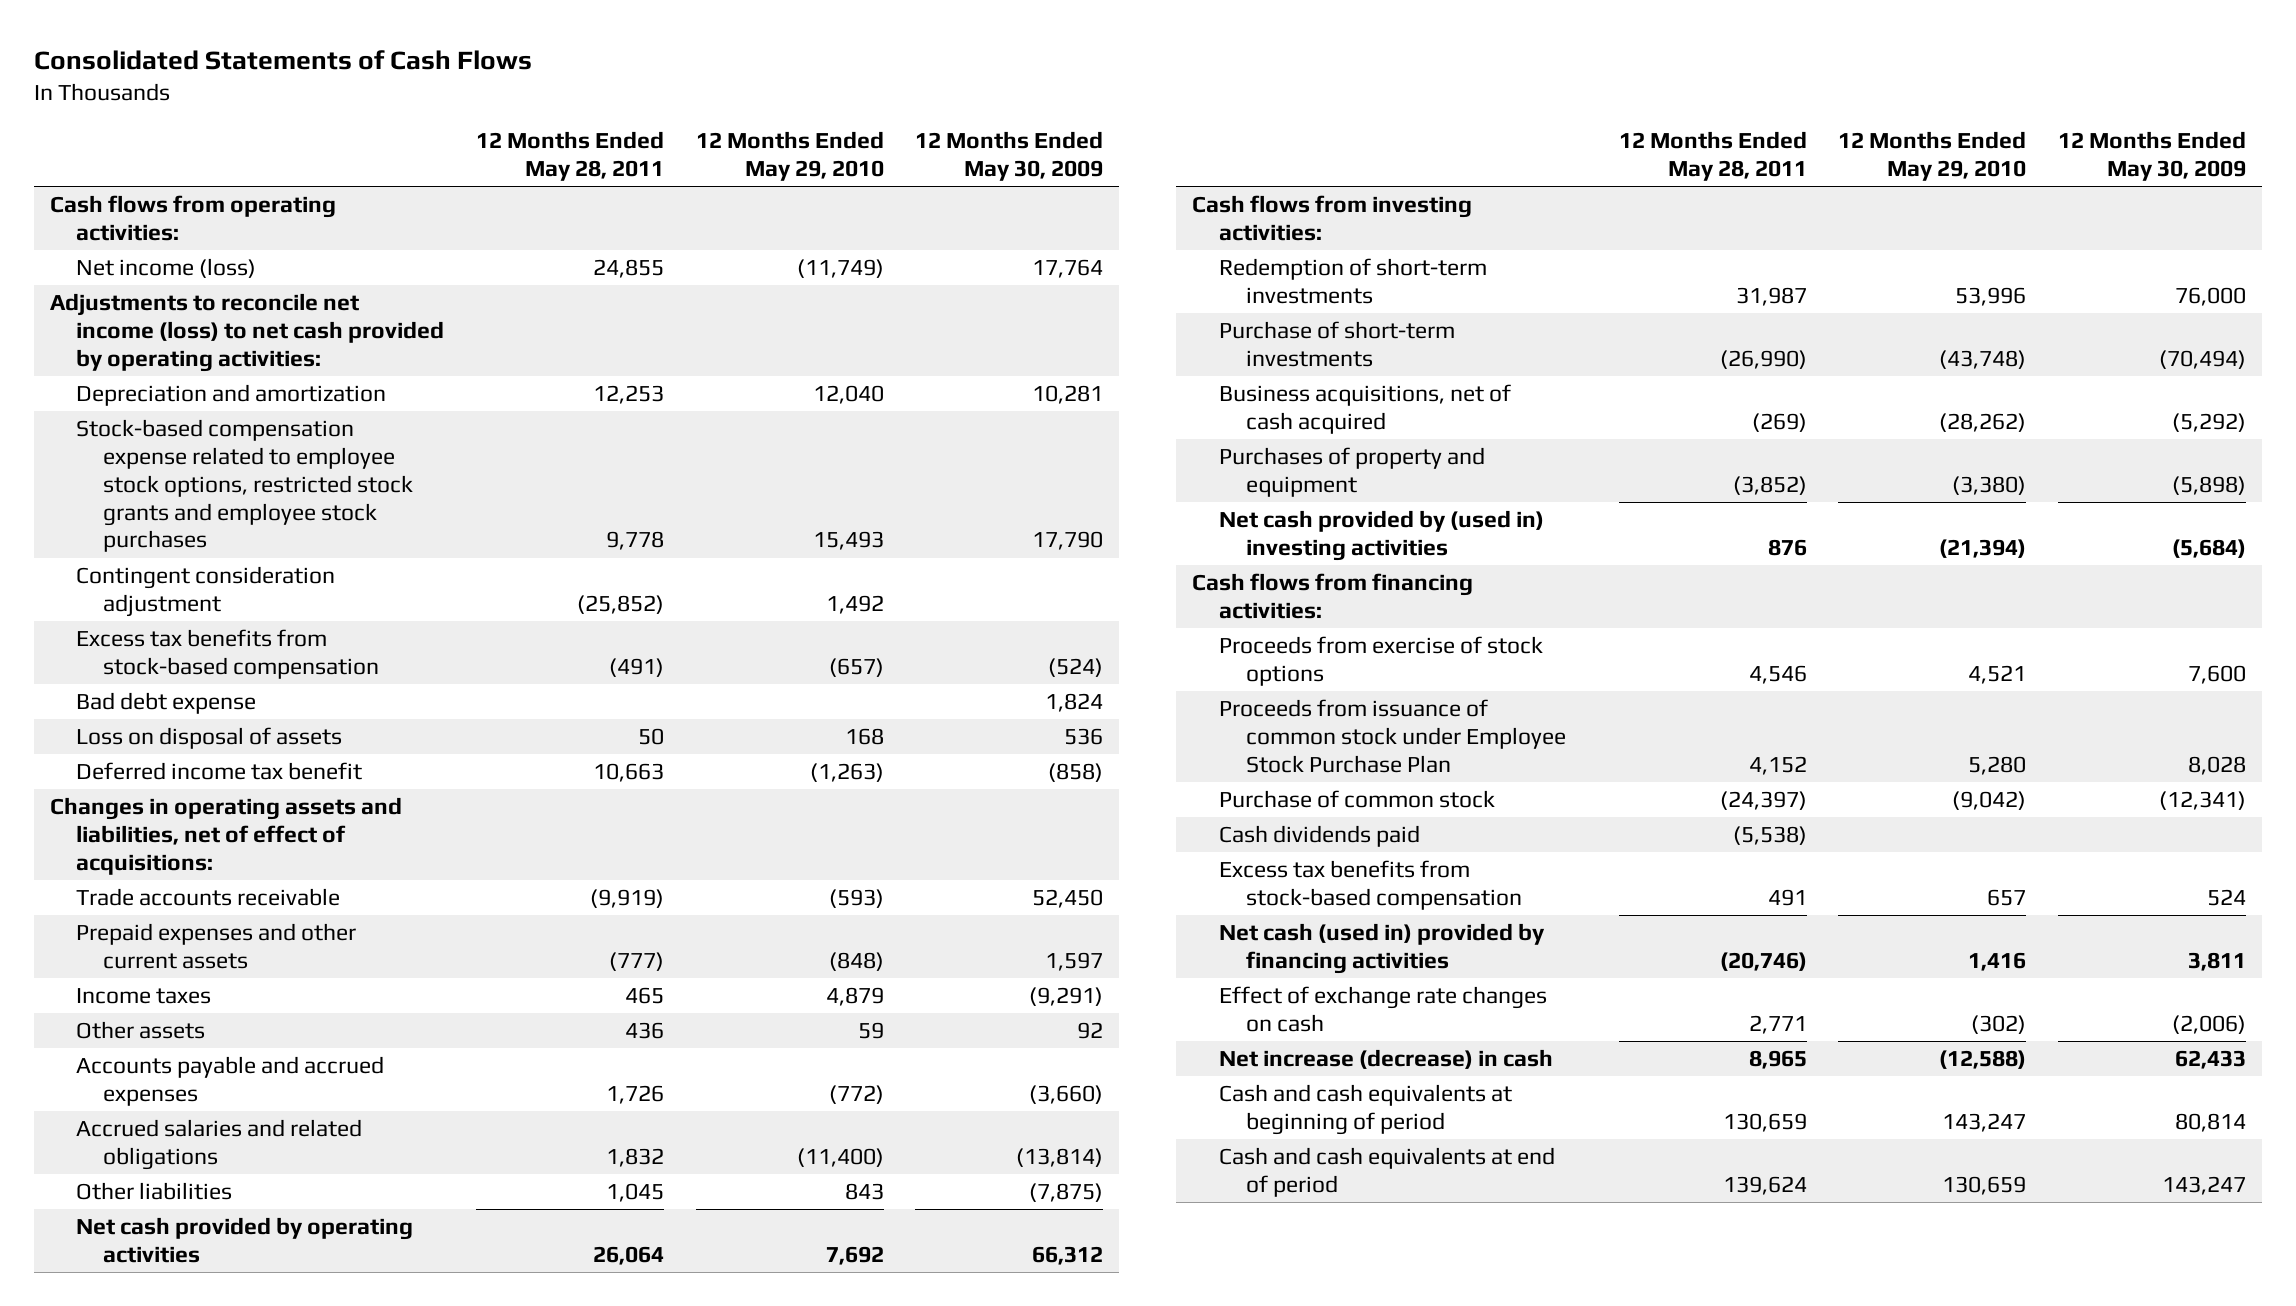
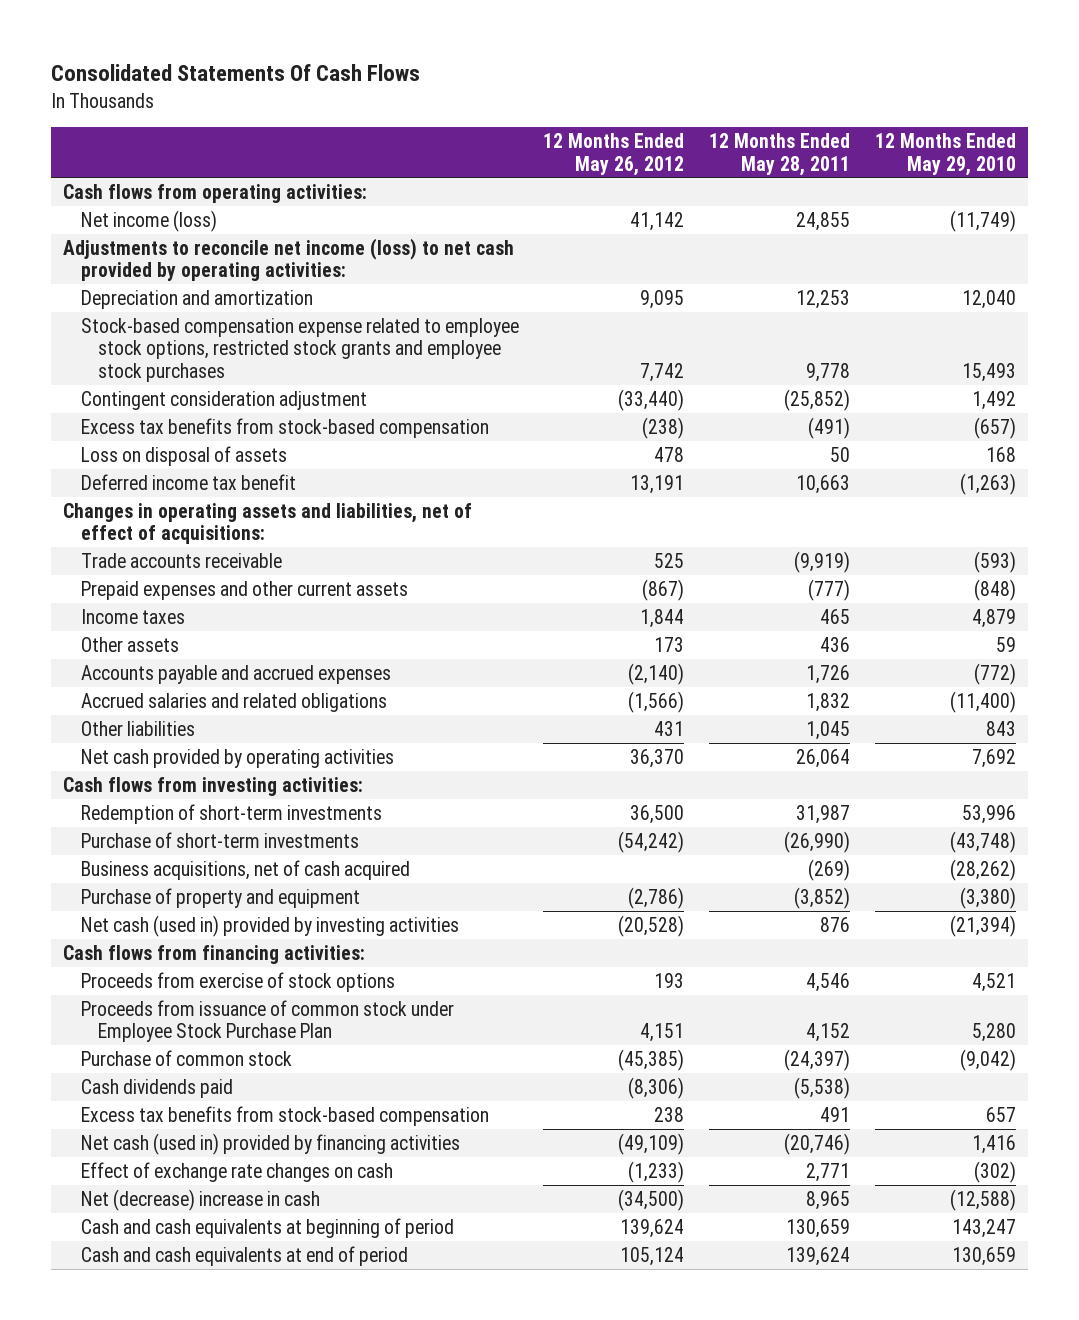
- Consolidated Statements of Cash Flows
+ Consolidated Statements Of Cash Flows
- | 12 Months Ended May 28, 2011 | 12 Months Ended May 29, 2010 | 12 Months Ended May 30, 2009
+ | 12 Months Ended May 26, 2012 | 12 Months Ended May 28, 2011 | 12 Months Ended May 29, 2010
- Bad debt expense | | | 1,824
- Purchases of property and equipment | (3,852) | (3,380) | (5,898)
- Net cash provided by (used in) investing activities | 876 | (21,394) | (5,684)
+ Purchase of property and equipment | (2,786) | (3,852) | (3,380)
+ Net cash (used in) provided by investing activities | (20,528) | 876 | (21,394)
- Net increase (decrease) in cash | 8,965 | (12,588) | 62,433
+ Net (decrease) increase in cash | (34,500) | 8,965 | (12,588)

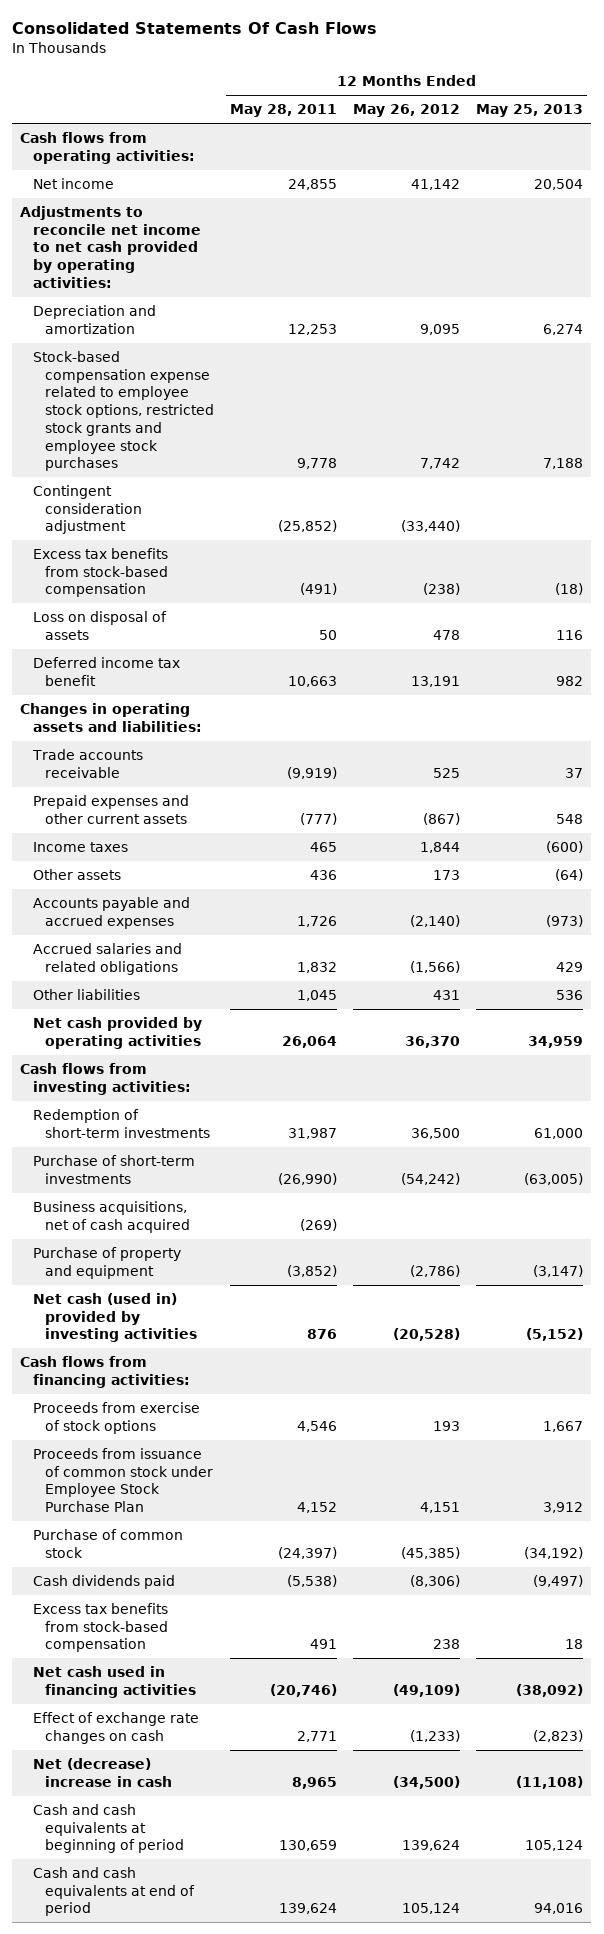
- | 12 Months Ended May 26, 2012 | 12 Months Ended May 28, 2011 | 12 Months Ended May 29, 2010
+ | 12 Months Ended May 28, 2011 | 12 Months Ended May 26, 2012 | 12 Months Ended May 25, 2013
- Net income (loss) | 41,142 | 24,855 | (11,749)
- Adjustments to reconcile net income (loss) to net cash provided by operating activities:
+ Net income | 24,855 | 41,142 | 20,504
+ Adjustments to reconcile net income to net cash provided by operating activities:
- Changes in operating assets and liabilities, net of effect of acquisitions:
+ Changes in operating assets and liabilities:
- Net cash (used in) provided by financing activities | (49,109) | (20,746) | 1,416
+ Net cash used in financing activities | (20,746) | (49,109) | (38,092)

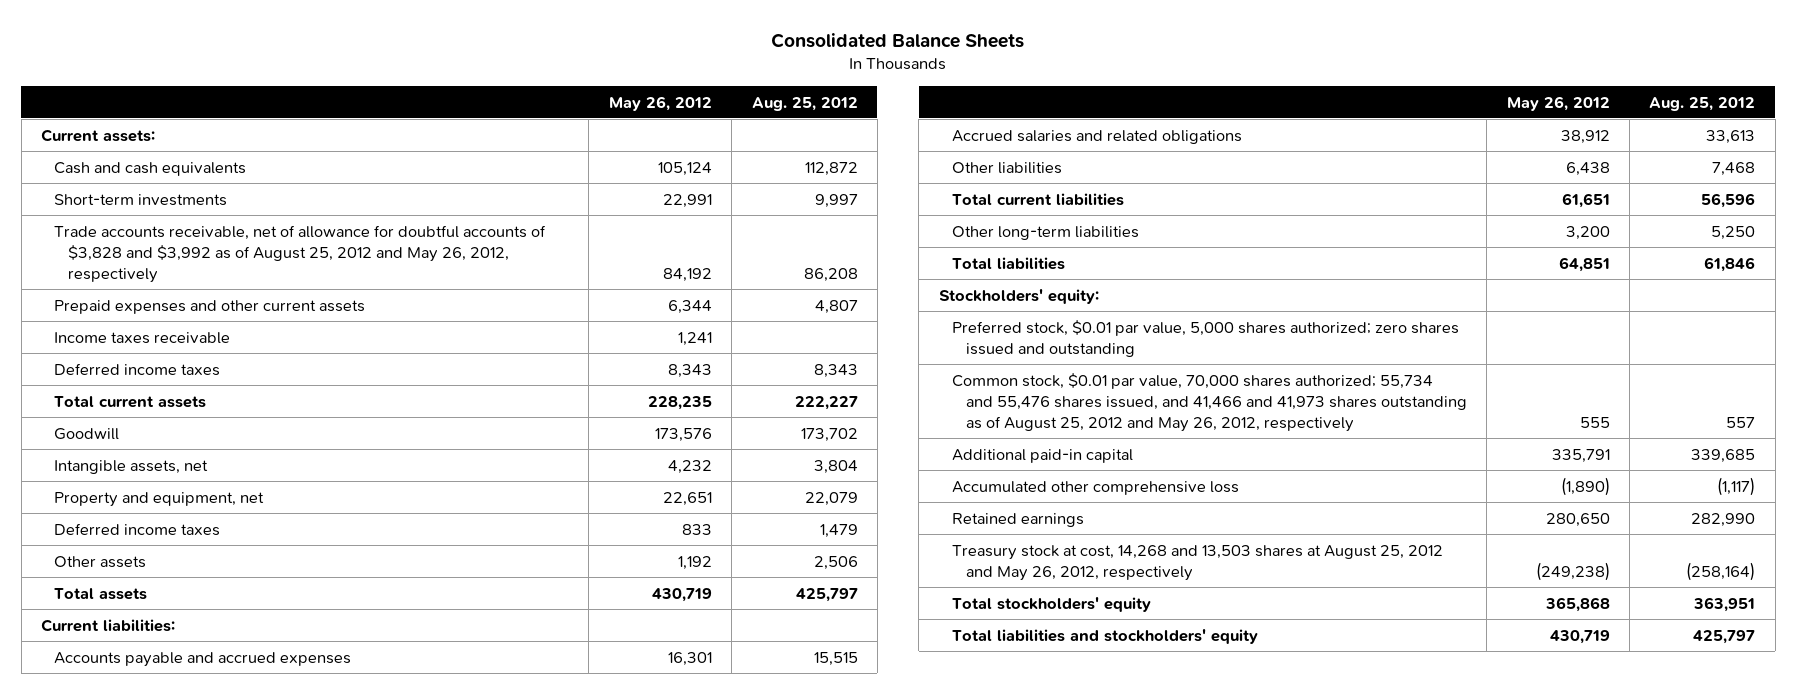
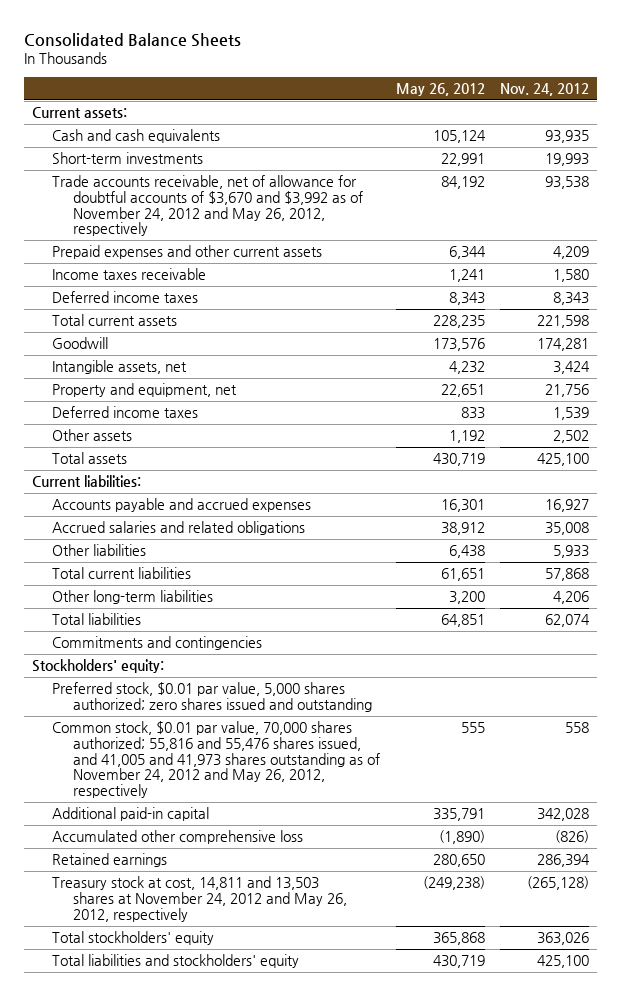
- | May 26, 2012 | Aug. 25, 2012
+ | May 26, 2012 | Nov. 24, 2012
- Trade accounts receivable, net of allowance for doubtful accounts of $3,828 and $3,992 as of August 25, 2012 and May 26, 2012, respectively | 84,192 | 86,208
+ Trade accounts receivable, net of allowance for doubtful accounts of $3,670 and $3,992 as of November 24, 2012 and May 26, 2012, respectively | 84,192 | 93,538
+ Commitments and contingencies
- Common stock, $0.01 par value, 70,000 shares authorized; 55,734 and 55,476 shares issued, and 41,466 and 41,973 shares outstanding as of August 25, 2012 and May 26, 2012, respectively | 555 | 557
+ Common stock, $0.01 par value, 70,000 shares authorized; 55,816 and 55,476 shares issued, and 41,005 and 41,973 shares outstanding as of November 24, 2012 and May 26, 2012, respectively | 555 | 558
- Treasury stock at cost, 14,268 and 13,503 shares at August 25, 2012 and May 26, 2012, respectively | (249,238) | (258,164)
+ Treasury stock at cost, 14,811 and 13,503 shares at November 24, 2012 and May 26, 2012, respectively | (249,238) | (265,128)

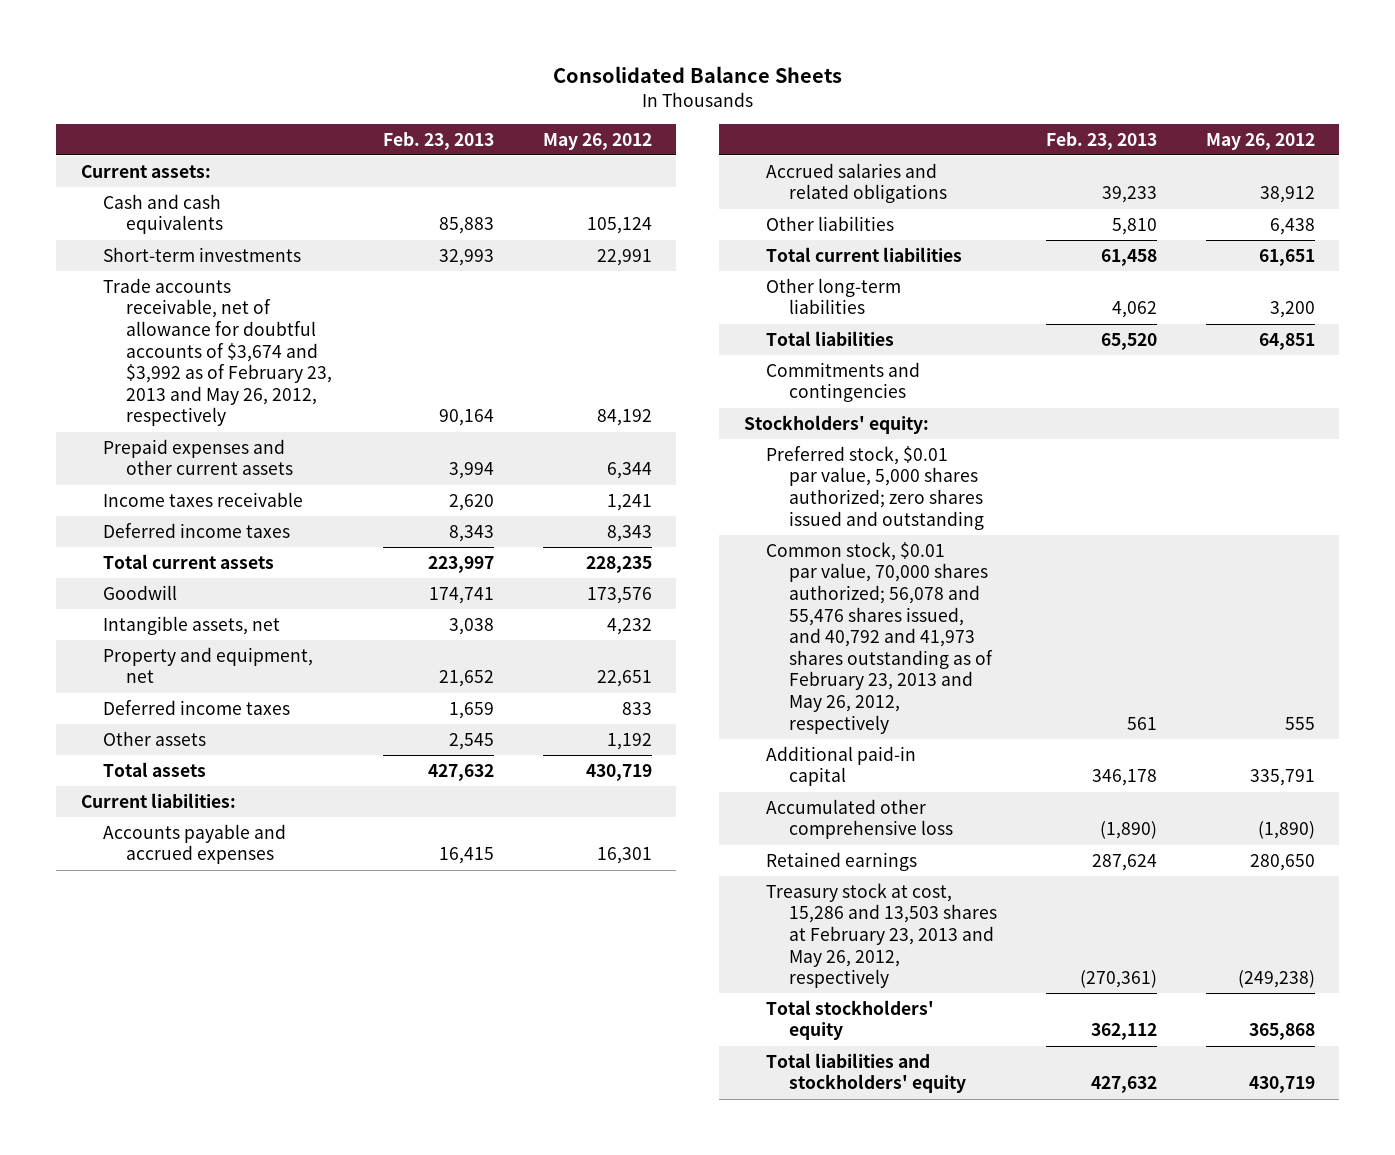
- | May 26, 2012 | Nov. 24, 2012
+ | Feb. 23, 2013 | May 26, 2012
- Trade accounts receivable, net of allowance for doubtful accounts of $3,670 and $3,992 as of November 24, 2012 and May 26, 2012, respectively | 84,192 | 93,538
+ Trade accounts receivable, net of allowance for doubtful accounts of $3,674 and $3,992 as of February 23, 2013 and May 26, 2012, respectively | 90,164 | 84,192
- Common stock, $0.01 par value, 70,000 shares authorized; 55,816 and 55,476 shares issued, and 41,005 and 41,973 shares outstanding as of November 24, 2012 and May 26, 2012, respectively | 555 | 558
+ Common stock, $0.01 par value, 70,000 shares authorized; 56,078 and 55,476 shares issued, and 40,792 and 41,973 shares outstanding as of February 23, 2013 and May 26, 2012, respectively | 561 | 555
- Treasury stock at cost, 14,811 and 13,503 shares at November 24, 2012 and May 26, 2012, respectively | (249,238) | (265,128)
+ Treasury stock at cost, 15,286 and 13,503 shares at February 23, 2013 and May 26, 2012, respectively | (270,361) | (249,238)

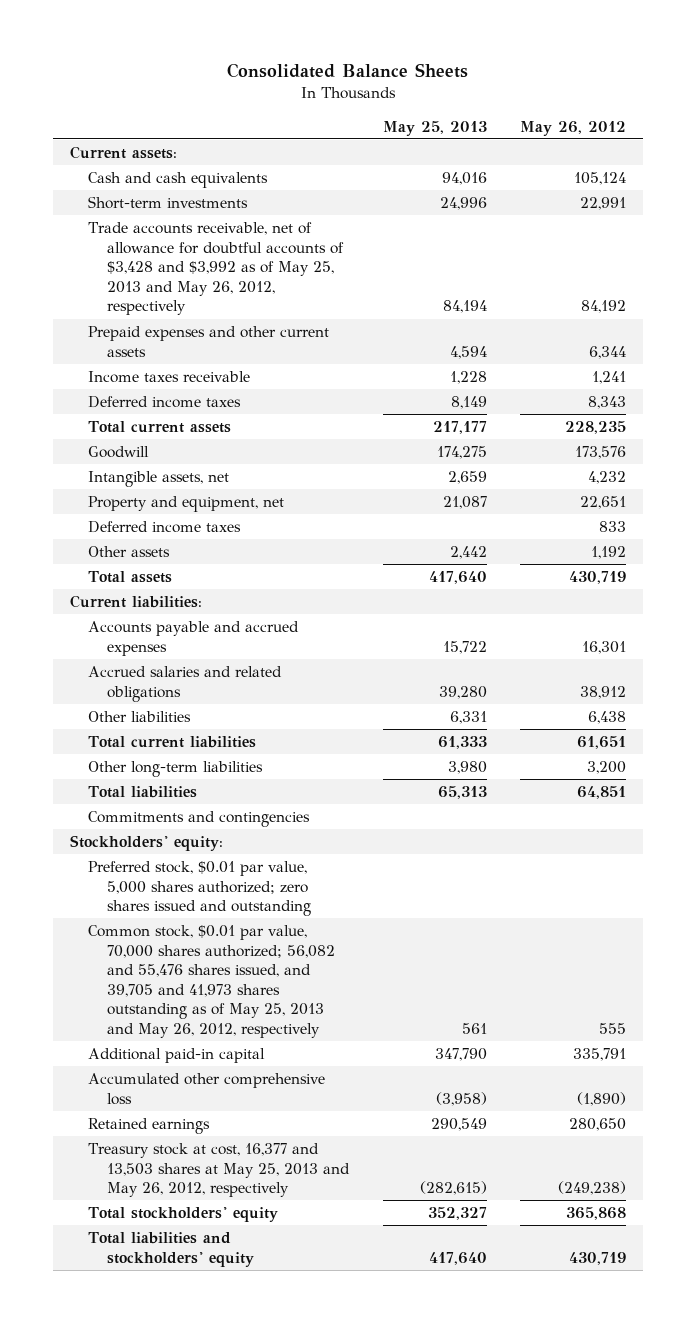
- | Feb. 23, 2013 | May 26, 2012
+ | May 25, 2013 | May 26, 2012
- Trade accounts receivable, net of allowance for doubtful accounts of $3,674 and $3,992 as of February 23, 2013 and May 26, 2012, respectively | 90,164 | 84,192
+ Trade accounts receivable, net of allowance for doubtful accounts of $3,428 and $3,992 as of May 25, 2013 and May 26, 2012, respectively | 84,194 | 84,192
- Common stock, $0.01 par value, 70,000 shares authorized; 56,078 and 55,476 shares issued, and 40,792 and 41,973 shares outstanding as of February 23, 2013 and May 26, 2012, respectively | 561 | 555
+ Common stock, $0.01 par value, 70,000 shares authorized; 56,082 and 55,476 shares issued, and 39,705 and 41,973 shares outstanding as of May 25, 2013 and May 26, 2012, respectively | 561 | 555
- Treasury stock at cost, 15,286 and 13,503 shares at February 23, 2013 and May 26, 2012, respectively | (270,361) | (249,238)
+ Treasury stock at cost, 16,377 and 13,503 shares at May 25, 2013 and May 26, 2012, respectively | (282,615) | (249,238)

